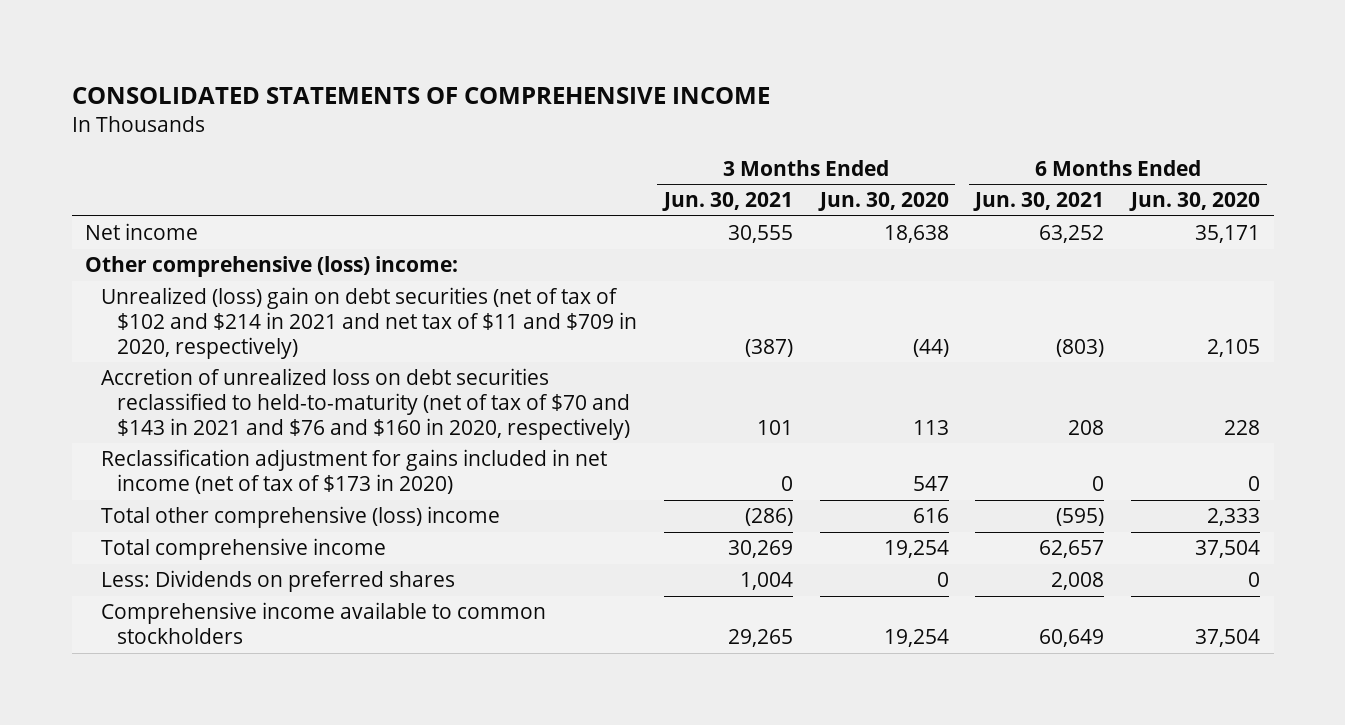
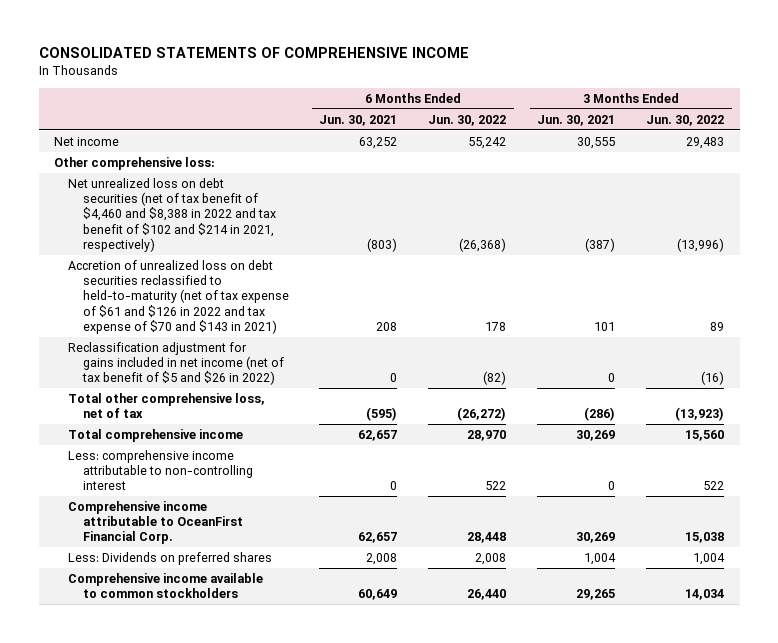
- | 3 Months Ended Jun. 30, 2021 | 3 Months Ended Jun. 30, 2020 | 6 Months Ended Jun. 30, 2021 | 6 Months Ended Jun. 30, 2020
+ | 6 Months Ended Jun. 30, 2021 | 6 Months Ended Jun. 30, 2022 | 3 Months Ended Jun. 30, 2021 | 3 Months Ended Jun. 30, 2022
- Other comprehensive (loss) income:
- Unrealized (loss) gain on debt securities (net of tax of $102 and $214 in 2021 and net tax of $11 and $709 in 2020, respectively) | (387) | (44) | (803) | 2,105
- Accretion of unrealized loss on debt securities reclassified to held-to-maturity (net of tax of $70 and $143 in 2021 and $76 and $160 in 2020, respectively) | 101 | 113 | 208 | 228
- Reclassification adjustment for gains included in net income (net of tax of $173 in 2020) | 0 | 547 | 0 | 0
- Total other comprehensive (loss) income | (286) | 616 | (595) | 2,333
+ Other comprehensive loss:
+ Net unrealized loss on debt securities (net of tax benefit of $4,460 and $8,388 in 2022 and tax benefit of $102 and $214 in 2021, respectively) | (803) | (26,368) | (387) | (13,996)
+ Accretion of unrealized loss on debt securities reclassified to held-to-maturity (net of tax expense of $61 and $126 in 2022 and tax expense of $70 and $143 in 2021) | 208 | 178 | 101 | 89
+ Reclassification adjustment for gains included in net income (net of tax benefit of $5 and $26 in 2022) | 0 | (82) | 0 | (16)
+ Total other comprehensive loss, net of tax | (595) | (26,272) | (286) | (13,923)
+ Less: comprehensive income attributable to non-controlling interest | 0 | 522 | 0 | 522
+ Comprehensive income attributable to OceanFirst Financial Corp. | 62,657 | 28,448 | 30,269 | 15,038

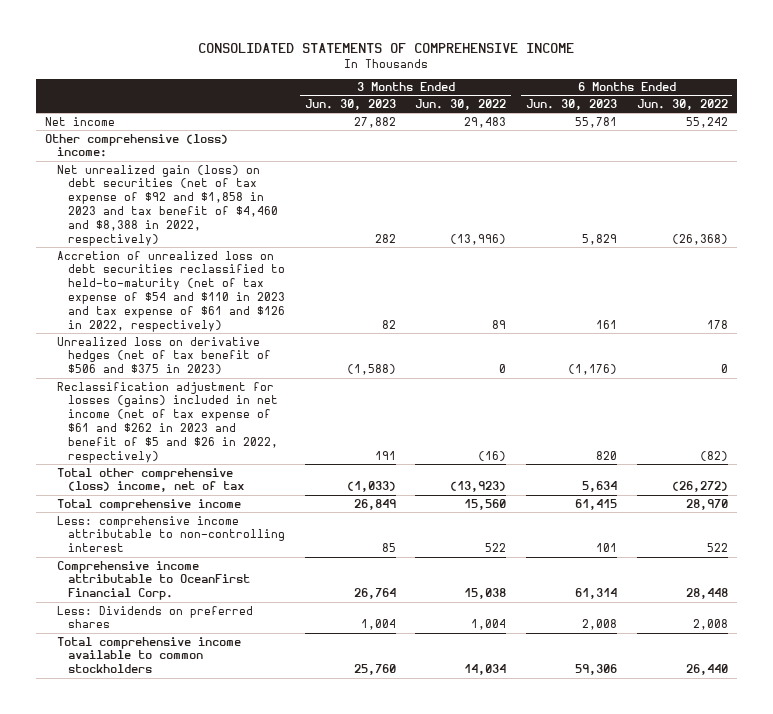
- | 6 Months Ended Jun. 30, 2021 | 6 Months Ended Jun. 30, 2022 | 3 Months Ended Jun. 30, 2021 | 3 Months Ended Jun. 30, 2022
+ | 3 Months Ended Jun. 30, 2023 | 3 Months Ended Jun. 30, 2022 | 6 Months Ended Jun. 30, 2023 | 6 Months Ended Jun. 30, 2022
- Other comprehensive loss:
- Net unrealized loss on debt securities (net of tax benefit of $4,460 and $8,388 in 2022 and tax benefit of $102 and $214 in 2021, respectively) | (803) | (26,368) | (387) | (13,996)
- Accretion of unrealized loss on debt securities reclassified to held-to-maturity (net of tax expense of $61 and $126 in 2022 and tax expense of $70 and $143 in 2021) | 208 | 178 | 101 | 89
- Reclassification adjustment for gains included in net income (net of tax benefit of $5 and $26 in 2022) | 0 | (82) | 0 | (16)
- Total other comprehensive loss, net of tax | (595) | (26,272) | (286) | (13,923)
+ Other comprehensive (loss) income:
+ Net unrealized gain (loss) on debt securities (net of tax expense of $92 and $1,858 in 2023 and tax benefit of $4,460 and $8,388 in 2022, respectively) | 282 | (13,996) | 5,829 | (26,368)
+ Accretion of unrealized loss on debt securities reclassified to held-to-maturity (net of tax expense of $54 and $110 in 2023 and tax expense of $61 and $126 in 2022, respectively) | 82 | 89 | 161 | 178
+ Unrealized loss on derivative hedges (net of tax benefit of $506 and $375 in 2023) | (1,588) | 0 | (1,176) | 0
+ Reclassification adjustment for losses (gains) included in net income (net of tax expense of $61 and $262 in 2023 and benefit of $5 and $26 in 2022, respectively) | 191 | (16) | 820 | (82)
+ Total other comprehensive (loss) income, net of tax | (1,033) | (13,923) | 5,634 | (26,272)
- Comprehensive income available to common stockholders | 60,649 | 26,440 | 29,265 | 14,034
+ Total comprehensive income available to common stockholders | 25,760 | 14,034 | 59,306 | 26,440

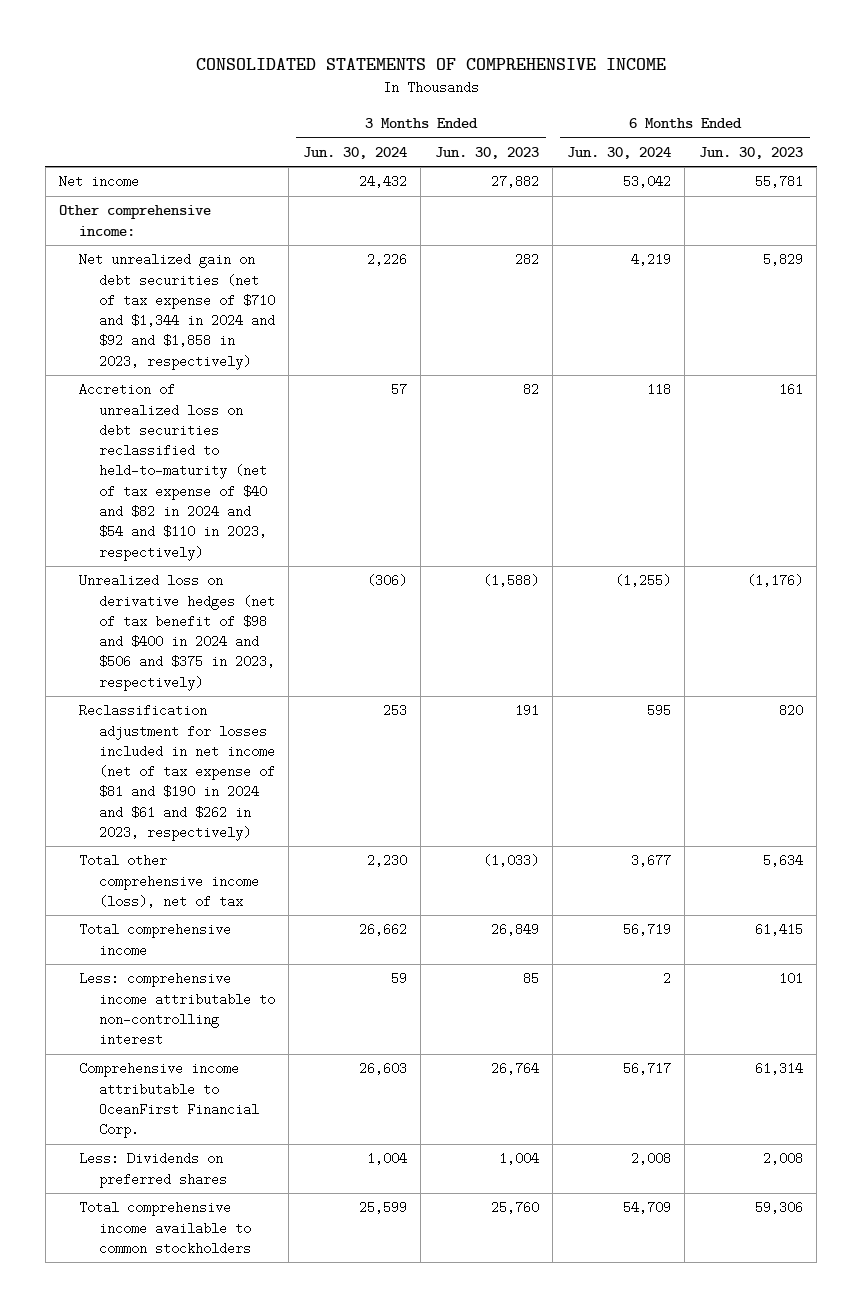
- | 3 Months Ended Jun. 30, 2023 | 3 Months Ended Jun. 30, 2022 | 6 Months Ended Jun. 30, 2023 | 6 Months Ended Jun. 30, 2022
+ | 3 Months Ended Jun. 30, 2024 | 3 Months Ended Jun. 30, 2023 | 6 Months Ended Jun. 30, 2024 | 6 Months Ended Jun. 30, 2023
- Other comprehensive (loss) income:
- Net unrealized gain (loss) on debt securities (net of tax expense of $92 and $1,858 in 2023 and tax benefit of $4,460 and $8,388 in 2022, respectively) | 282 | (13,996) | 5,829 | (26,368)
- Accretion of unrealized loss on debt securities reclassified to held-to-maturity (net of tax expense of $54 and $110 in 2023 and tax expense of $61 and $126 in 2022, respectively) | 82 | 89 | 161 | 178
- Unrealized loss on derivative hedges (net of tax benefit of $506 and $375 in 2023) | (1,588) | 0 | (1,176) | 0
- Reclassification adjustment for losses (gains) included in net income (net of tax expense of $61 and $262 in 2023 and benefit of $5 and $26 in 2022, respectively) | 191 | (16) | 820 | (82)
- Total other comprehensive (loss) income, net of tax | (1,033) | (13,923) | 5,634 | (26,272)
+ Other comprehensive income:
+ Net unrealized gain on debt securities (net of tax expense of $710 and $1,344 in 2024 and $92 and $1,858 in 2023, respectively) | 2,226 | 282 | 4,219 | 5,829
+ Accretion of unrealized loss on debt securities reclassified to held-to-maturity (net of tax expense of $40 and $82 in 2024 and $54 and $110 in 2023, respectively) | 57 | 82 | 118 | 161
+ Unrealized loss on derivative hedges (net of tax benefit of $98 and $400 in 2024 and $506 and $375 in 2023, respectively) | (306) | (1,588) | (1,255) | (1,176)
+ Reclassification adjustment for losses included in net income (net of tax expense of $81 and $190 in 2024 and $61 and $262 in 2023, respectively) | 253 | 191 | 595 | 820
+ Total other comprehensive income (loss), net of tax | 2,230 | (1,033) | 3,677 | 5,634

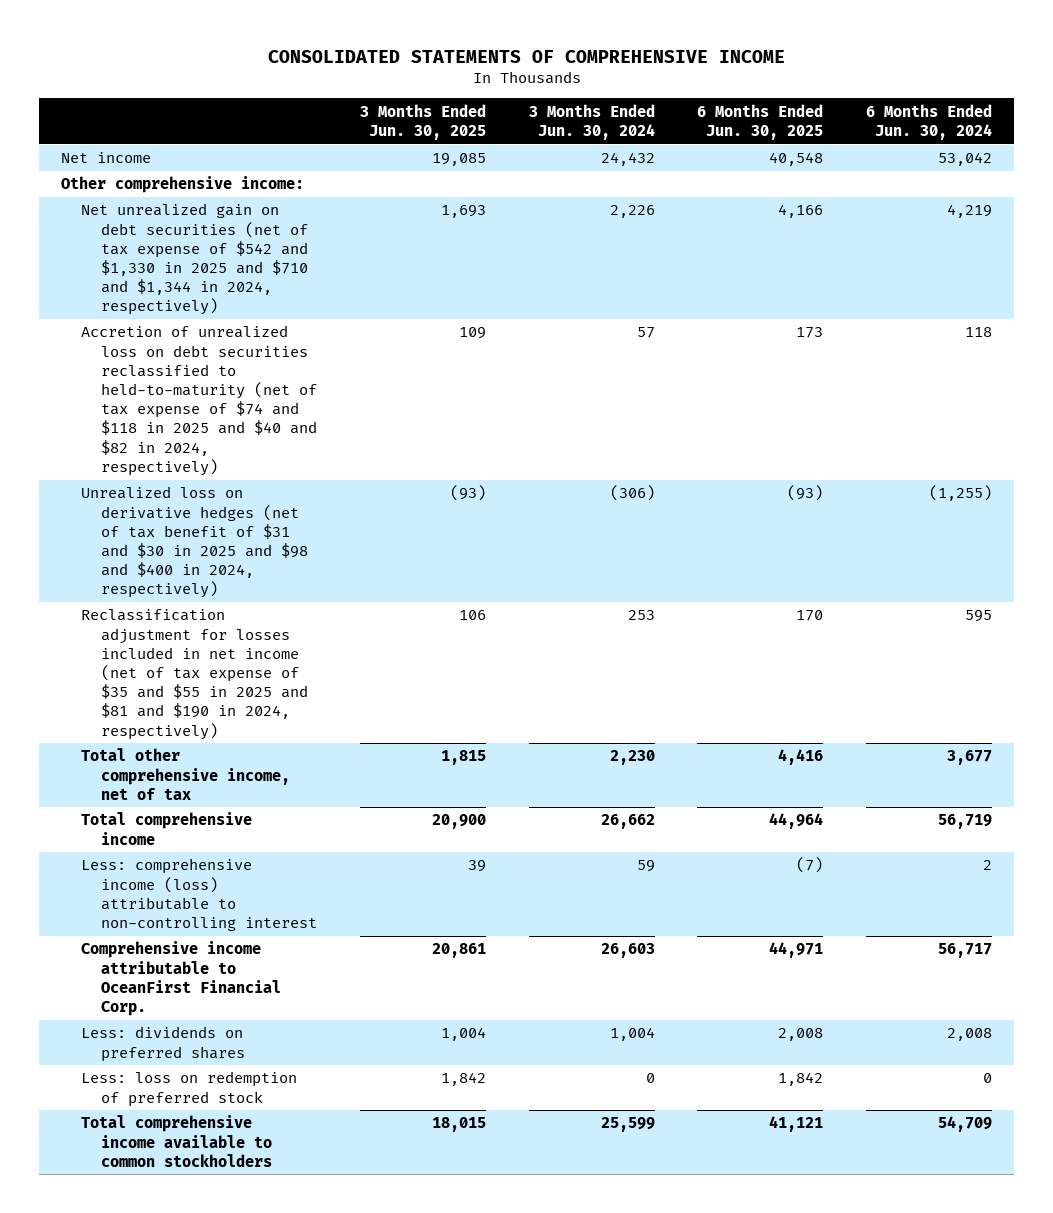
- | 3 Months Ended Jun. 30, 2024 | 3 Months Ended Jun. 30, 2023 | 6 Months Ended Jun. 30, 2024 | 6 Months Ended Jun. 30, 2023
+ | 3 Months Ended Jun. 30, 2025 | 3 Months Ended Jun. 30, 2024 | 6 Months Ended Jun. 30, 2025 | 6 Months Ended Jun. 30, 2024
- Net unrealized gain on debt securities (net of tax expense of $710 and $1,344 in 2024 and $92 and $1,858 in 2023, respectively) | 2,226 | 282 | 4,219 | 5,829
- Accretion of unrealized loss on debt securities reclassified to held-to-maturity (net of tax expense of $40 and $82 in 2024 and $54 and $110 in 2023, respectively) | 57 | 82 | 118 | 161
- Unrealized loss on derivative hedges (net of tax benefit of $98 and $400 in 2024 and $506 and $375 in 2023, respectively) | (306) | (1,588) | (1,255) | (1,176)
- Reclassification adjustment for losses included in net income (net of tax expense of $81 and $190 in 2024 and $61 and $262 in 2023, respectively) | 253 | 191 | 595 | 820
- Total other comprehensive income (loss), net of tax | 2,230 | (1,033) | 3,677 | 5,634
+ Net unrealized gain on debt securities (net of tax expense of $542 and $1,330 in 2025 and $710 and $1,344 in 2024, respectively) | 1,693 | 2,226 | 4,166 | 4,219
+ Accretion of unrealized loss on debt securities reclassified to held-to-maturity (net of tax expense of $74 and $118 in 2025 and $40 and $82 in 2024, respectively) | 109 | 57 | 173 | 118
+ Unrealized loss on derivative hedges (net of tax benefit of $31 and $30 in 2025 and $98 and $400 in 2024, respectively) | (93) | (306) | (93) | (1,255)
+ Reclassification adjustment for losses included in net income (net of tax expense of $35 and $55 in 2025 and $81 and $190 in 2024, respectively) | 106 | 253 | 170 | 595
+ Total other comprehensive income, net of tax | 1,815 | 2,230 | 4,416 | 3,677
- Less: comprehensive income attributable to non-controlling interest | 59 | 85 | 2 | 101
+ Less: comprehensive income (loss) attributable to non-controlling interest | 39 | 59 | (7) | 2
- Less: Dividends on preferred shares | 1,004 | 1,004 | 2,008 | 2,008
+ Less: dividends on preferred shares | 1,004 | 1,004 | 2,008 | 2,008
+ Less: loss on redemption of preferred stock | 1,842 | 0 | 1,842 | 0

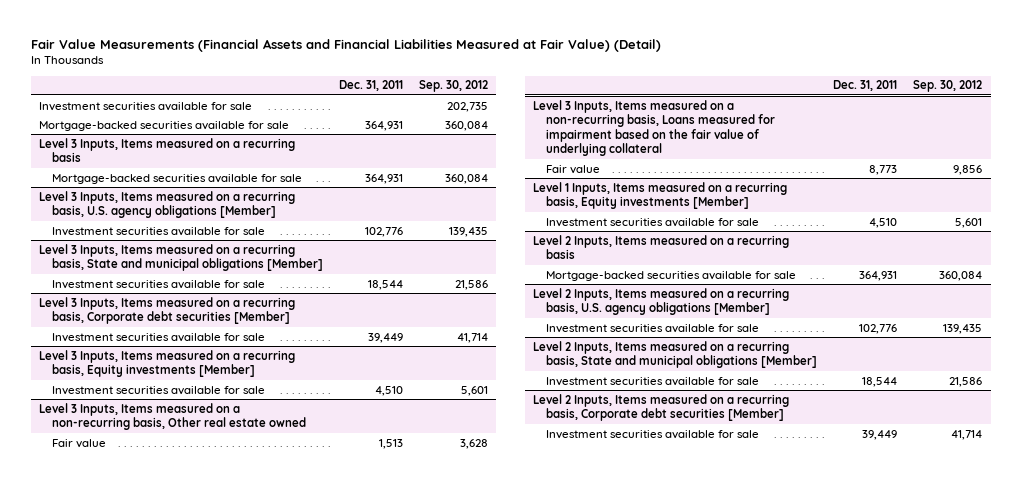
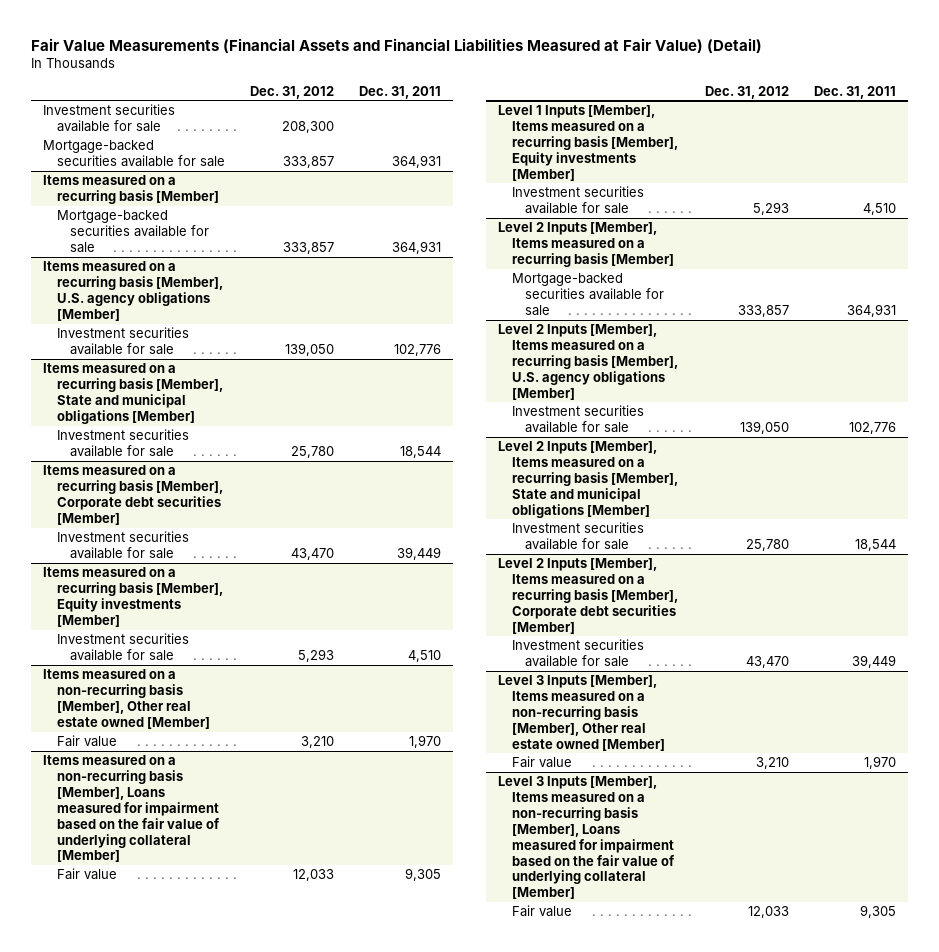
- | Dec. 31, 2011 | Sep. 30, 2012
+ | Dec. 31, 2012 | Dec. 31, 2011
- Level 3 Inputs, Items measured on a recurring basis
+ Items measured on a recurring basis [Member]
- Level 3 Inputs, Items measured on a recurring basis, U.S. agency obligations [Member]
+ Items measured on a recurring basis [Member], U.S. agency obligations [Member]
- Level 3 Inputs, Items measured on a recurring basis, State and municipal obligations [Member]
+ Items measured on a recurring basis [Member], State and municipal obligations [Member]
- Level 3 Inputs, Items measured on a recurring basis, Corporate debt securities [Member]
+ Items measured on a recurring basis [Member], Corporate debt securities [Member]
- Level 3 Inputs, Items measured on a recurring basis, Equity investments [Member]
+ Items measured on a recurring basis [Member], Equity investments [Member]
- Level 3 Inputs, Items measured on a non-recurring basis, Other real estate owned
- Fair value | 1,513 | 3,628
- Level 3 Inputs, Items measured on a non-recurring basis, Loans measured for impairment based on the fair value of underlying collateral
- Fair value | 8,773 | 9,856
- Level 1 Inputs, Items measured on a recurring basis, Equity investments [Member]
+ Items measured on a non-recurring basis [Member], Other real estate owned [Member]
+ Fair value | 3,210 | 1,970
+ Items measured on a non-recurring basis [Member], Loans measured for impairment based on the fair value of underlying collateral [Member]
+ Fair value | 12,033 | 9,305
+ Level 1 Inputs [Member], Items measured on a recurring basis [Member], Equity investments [Member]
- Level 2 Inputs, Items measured on a recurring basis
+ Level 2 Inputs [Member], Items measured on a recurring basis [Member]
- Level 2 Inputs, Items measured on a recurring basis, U.S. agency obligations [Member]
+ Level 2 Inputs [Member], Items measured on a recurring basis [Member], U.S. agency obligations [Member]
- Level 2 Inputs, Items measured on a recurring basis, State and municipal obligations [Member]
+ Level 2 Inputs [Member], Items measured on a recurring basis [Member], State and municipal obligations [Member]
- Level 2 Inputs, Items measured on a recurring basis, Corporate debt securities [Member]
+ Level 2 Inputs [Member], Items measured on a recurring basis [Member], Corporate debt securities [Member]
+ Level 3 Inputs [Member], Items measured on a non-recurring basis [Member], Other real estate owned [Member]
+ Fair value | 3,210 | 1,970
+ Level 3 Inputs [Member], Items measured on a non-recurring basis [Member], Loans measured for impairment based on the fair value of underlying collateral [Member]
+ Fair value | 12,033 | 9,305

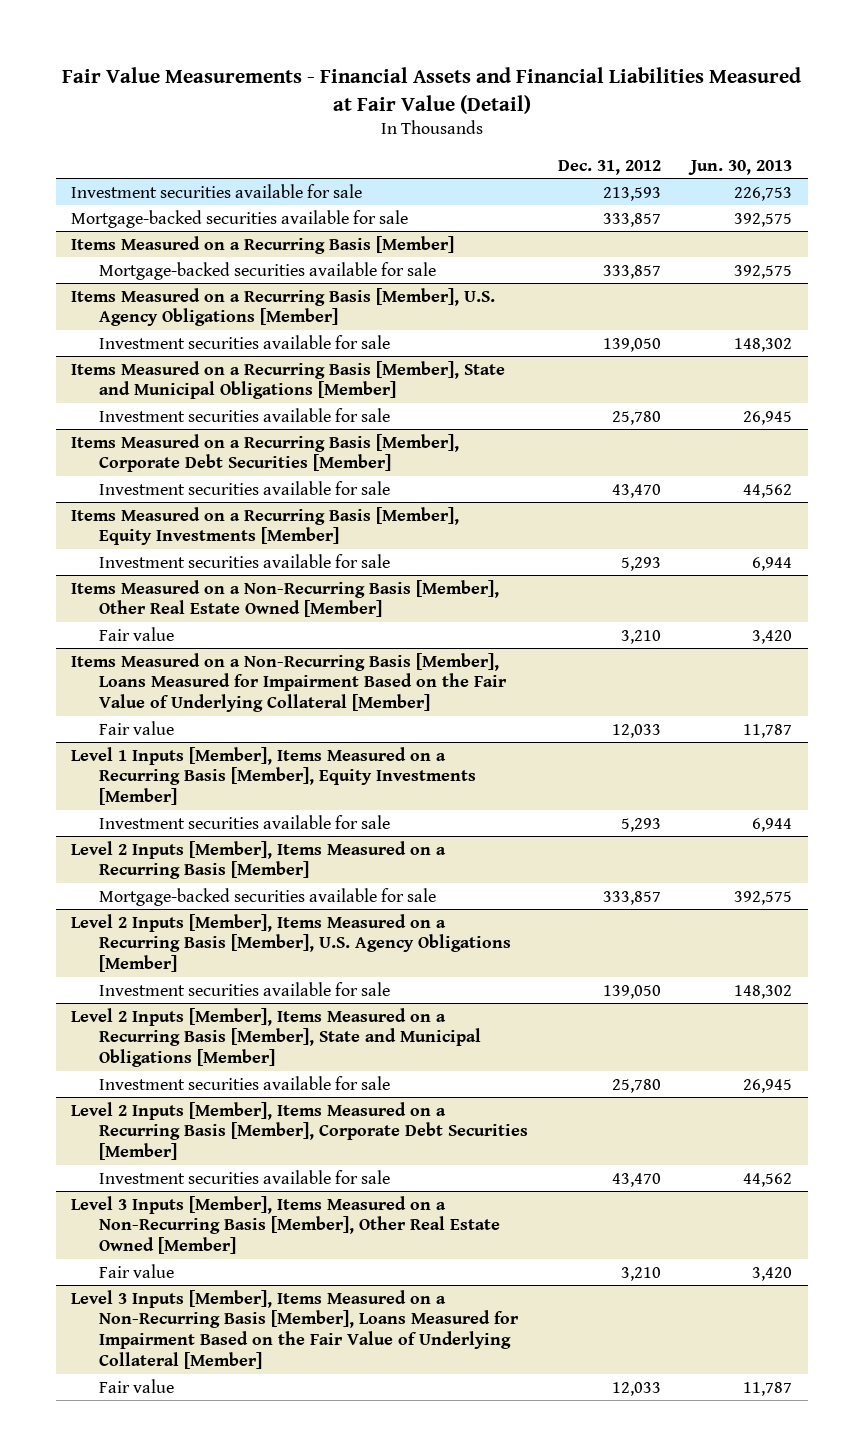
- Fair Value Measurements (Financial Assets and Financial Liabilities Measured at Fair Value) (Detail)
+ Fair Value Measurements - Financial Assets and Financial Liabilities Measured at Fair Value (Detail)
- | Dec. 31, 2012 | Dec. 31, 2011
+ | Dec. 31, 2012 | Jun. 30, 2013
- Investment securities available for sale | 208,300 |
+ Investment securities available for sale | 213,593 | 226,753
- Items measured on a recurring basis [Member]
+ Items Measured on a Recurring Basis [Member]
- Items measured on a recurring basis [Member], U.S. agency obligations [Member]
+ Items Measured on a Recurring Basis [Member], U.S. Agency Obligations [Member]
- Items measured on a recurring basis [Member], State and municipal obligations [Member]
+ Items Measured on a Recurring Basis [Member], State and Municipal Obligations [Member]
- Items measured on a recurring basis [Member], Corporate debt securities [Member]
+ Items Measured on a Recurring Basis [Member], Corporate Debt Securities [Member]
- Items measured on a recurring basis [Member], Equity investments [Member]
+ Items Measured on a Recurring Basis [Member], Equity Investments [Member]
- Items measured on a non-recurring basis [Member], Other real estate owned [Member]
+ Items Measured on a Non-Recurring Basis [Member], Other Real Estate Owned [Member]
- Items measured on a non-recurring basis [Member], Loans measured for impairment based on the fair value of underlying collateral [Member]
+ Items Measured on a Non-Recurring Basis [Member], Loans Measured for Impairment Based on the Fair Value of Underlying Collateral [Member]
- Level 1 Inputs [Member], Items measured on a recurring basis [Member], Equity investments [Member]
+ Level 1 Inputs [Member], Items Measured on a Recurring Basis [Member], Equity Investments [Member]
- Level 2 Inputs [Member], Items measured on a recurring basis [Member]
+ Level 2 Inputs [Member], Items Measured on a Recurring Basis [Member]
- Level 2 Inputs [Member], Items measured on a recurring basis [Member], U.S. agency obligations [Member]
+ Level 2 Inputs [Member], Items Measured on a Recurring Basis [Member], U.S. Agency Obligations [Member]
- Level 2 Inputs [Member], Items measured on a recurring basis [Member], State and municipal obligations [Member]
+ Level 2 Inputs [Member], Items Measured on a Recurring Basis [Member], State and Municipal Obligations [Member]
- Level 2 Inputs [Member], Items measured on a recurring basis [Member], Corporate debt securities [Member]
+ Level 2 Inputs [Member], Items Measured on a Recurring Basis [Member], Corporate Debt Securities [Member]
- Level 3 Inputs [Member], Items measured on a non-recurring basis [Member], Other real estate owned [Member]
+ Level 3 Inputs [Member], Items Measured on a Non-Recurring Basis [Member], Other Real Estate Owned [Member]
- Level 3 Inputs [Member], Items measured on a non-recurring basis [Member], Loans measured for impairment based on the fair value of underlying collateral [Member]
+ Level 3 Inputs [Member], Items Measured on a Non-Recurring Basis [Member], Loans Measured for Impairment Based on the Fair Value of Underlying Collateral [Member]

